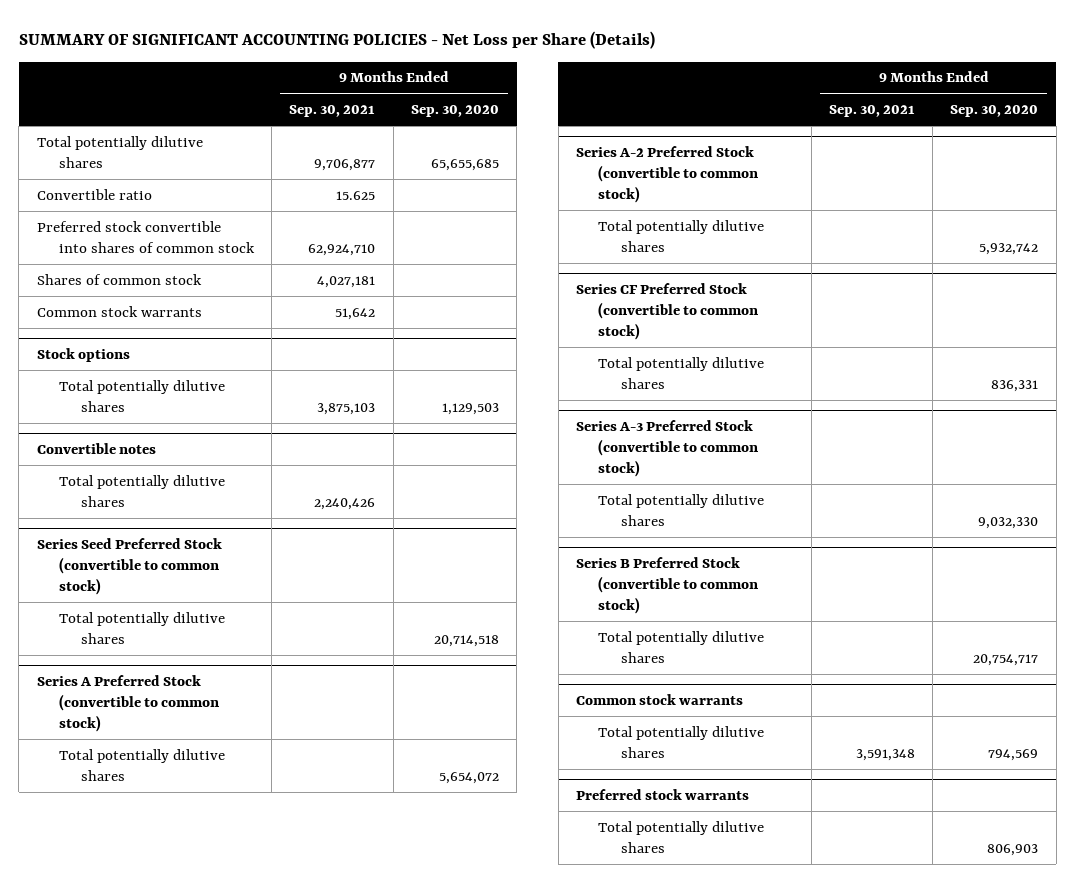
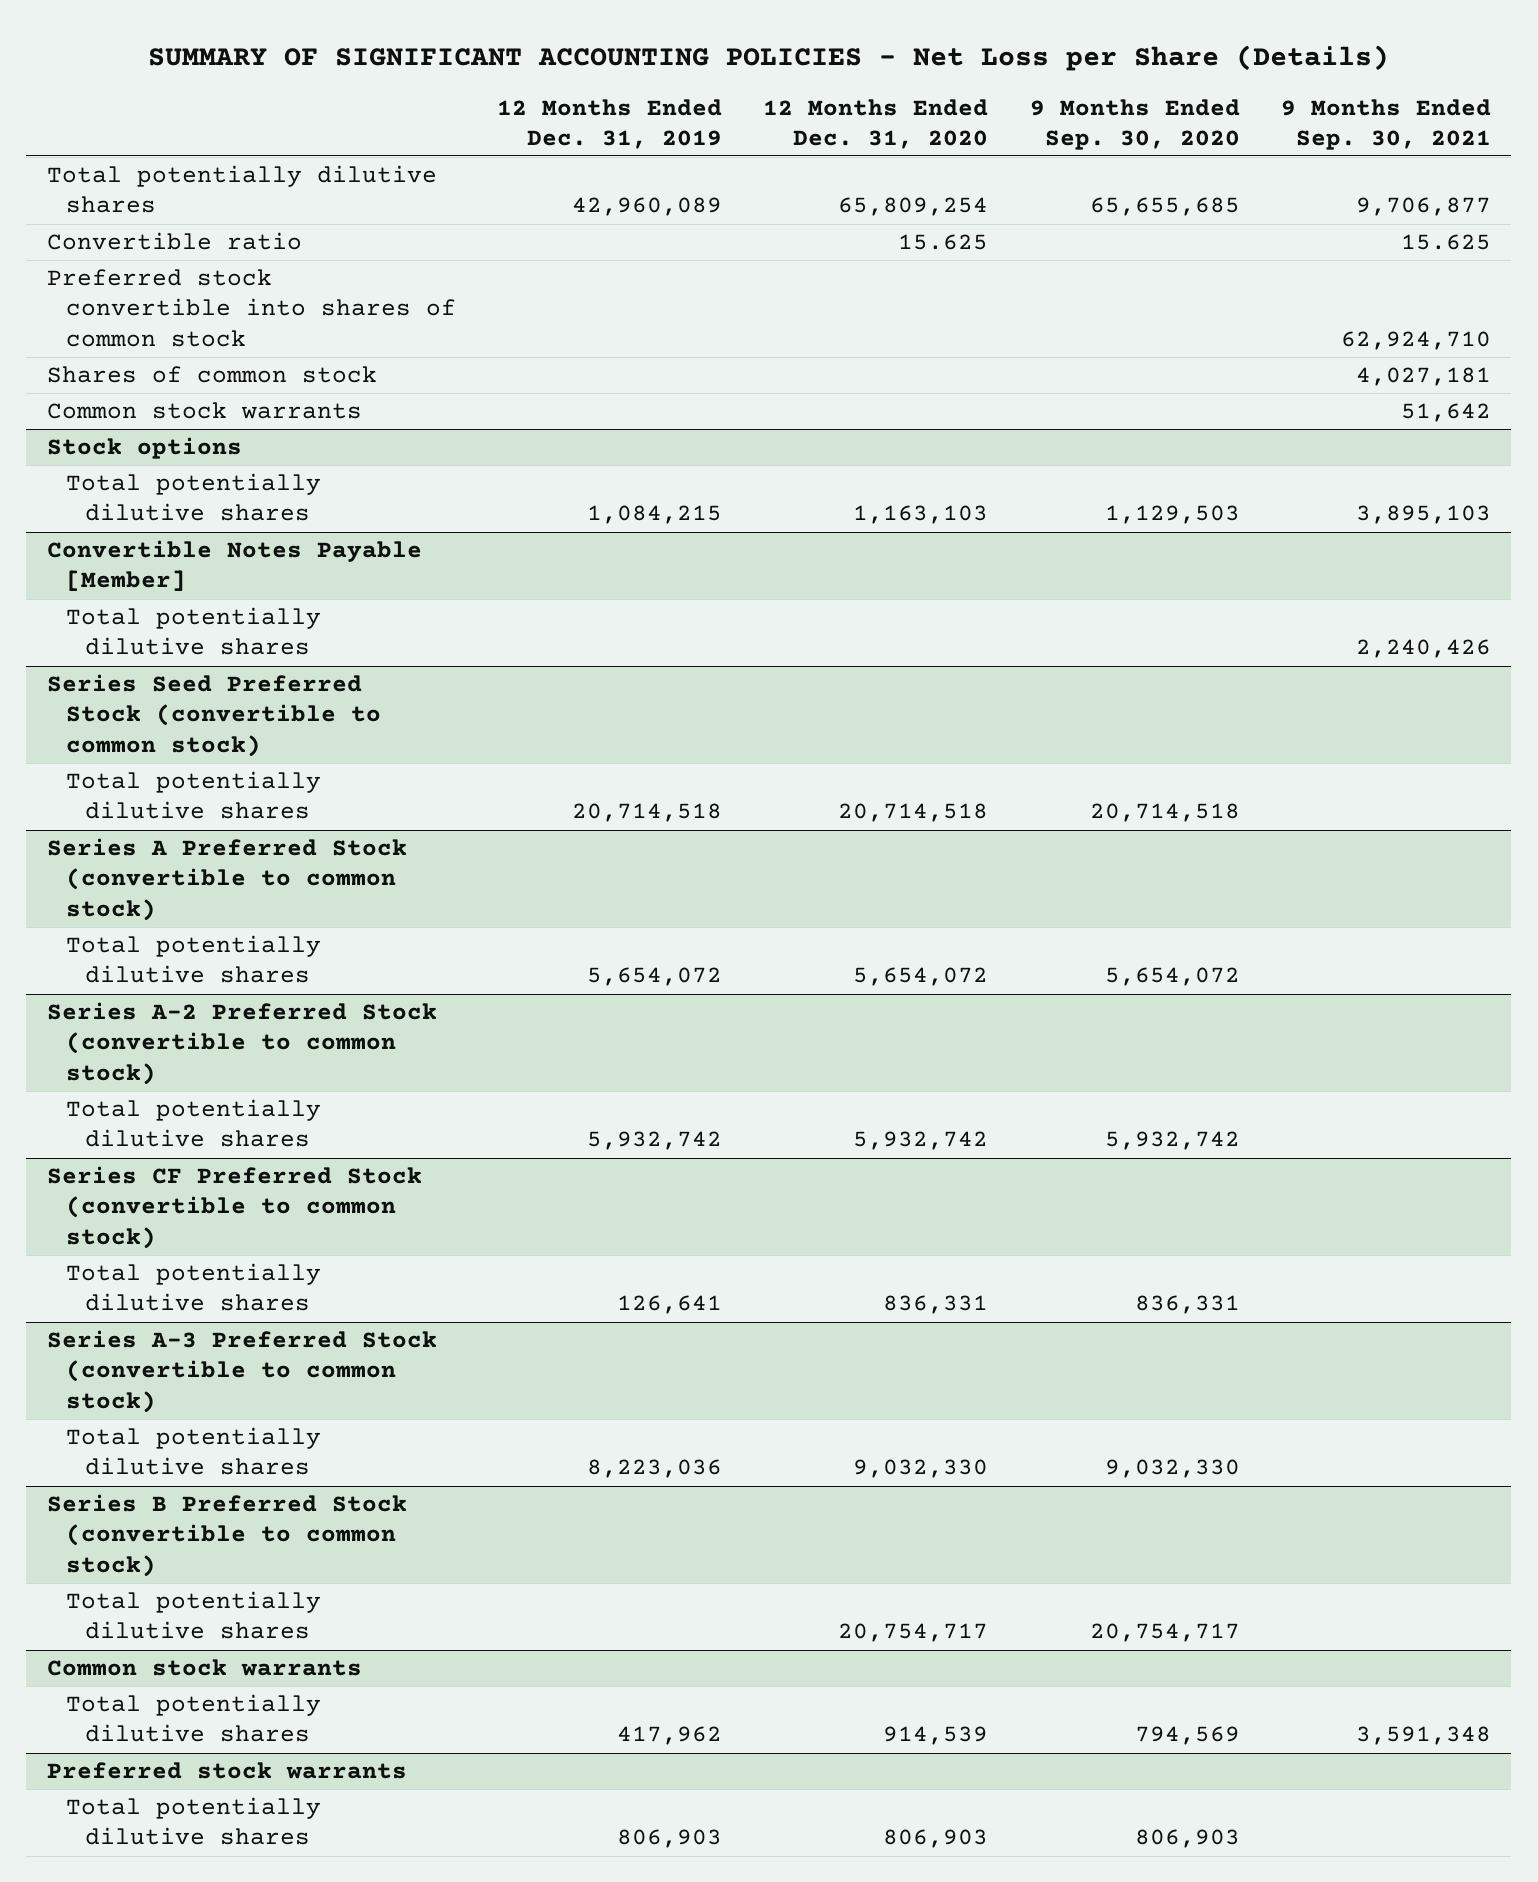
- | 9 Months Ended Sep. 30, 2021 | 9 Months Ended Sep. 30, 2020
+ | 12 Months Ended Dec. 31, 2019 | 12 Months Ended Dec. 31, 2020 | 9 Months Ended Sep. 30, 2020 | 9 Months Ended Sep. 30, 2021
@ Stock options
- Total potentially dilutive shares | 3,875,103 | 1,129,503
- Convertible notes
@ Stock options
+ Total potentially dilutive shares | 1,084,215 | 1,163,103 | 1,129,503 | 3,895,103
+ Convertible Notes Payable [Member]

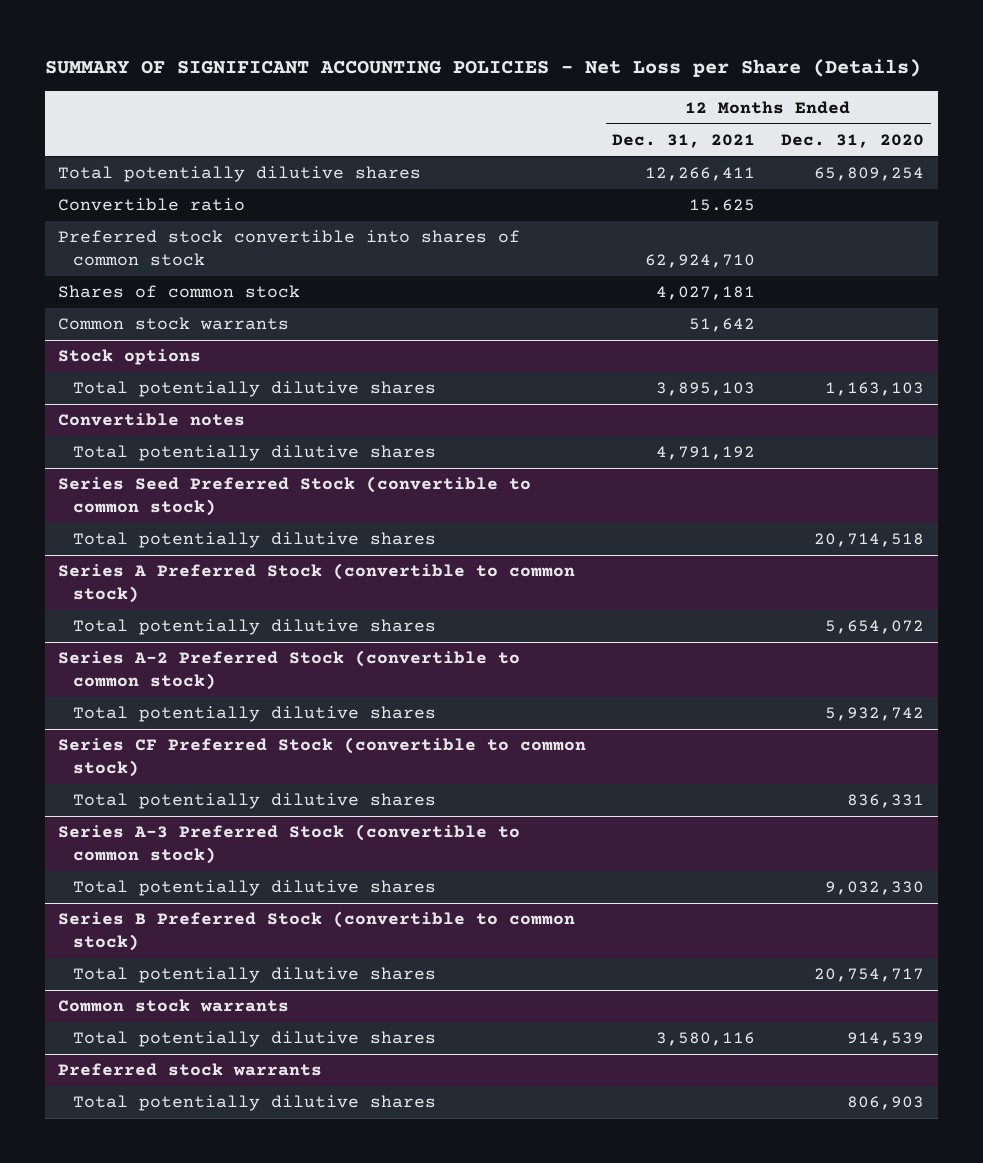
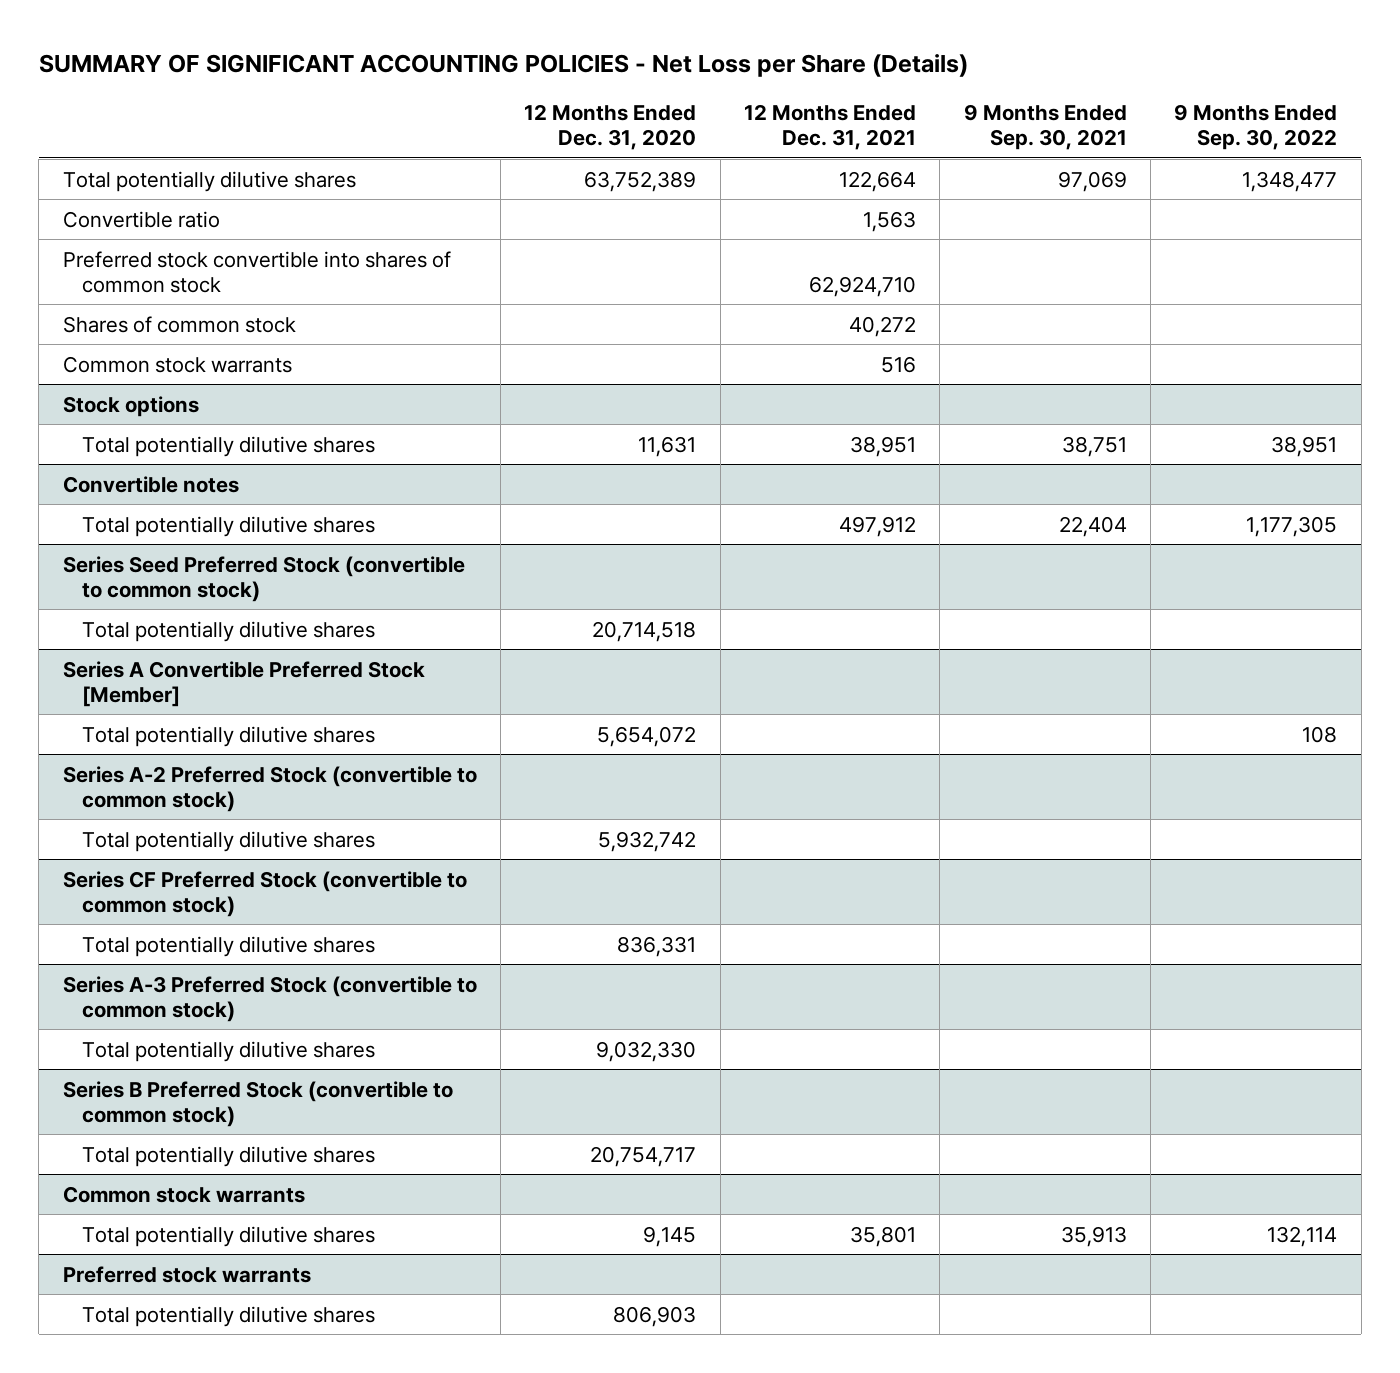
- | 12 Months Ended Dec. 31, 2021 | 12 Months Ended Dec. 31, 2020
+ | 12 Months Ended Dec. 31, 2020 | 12 Months Ended Dec. 31, 2021 | 9 Months Ended Sep. 30, 2021 | 9 Months Ended Sep. 30, 2022
- Total potentially dilutive shares | 12,266,411 | 65,809,254
- Convertible ratio | 15.625 |
+ Total potentially dilutive shares | 63,752,389 | 122,664 | 97,069 | 1,348,477
+ Convertible ratio | | 1,563 | |
- Shares of common stock | 4,027,181 |
- Common stock warrants | 51,642 |
+ Shares of common stock | | 40,272 | |
+ Common stock warrants | | 516 | |
@ Stock options
- Total potentially dilutive shares | 3,895,103 | 1,163,103
+ Total potentially dilutive shares | 11,631 | 38,951 | 38,751 | 38,951
@ Convertible notes
- Total potentially dilutive shares | 4,791,192 |
+ Total potentially dilutive shares | | 497,912 | 22,404 | 1,177,305
- Series A Preferred Stock (convertible to common stock)
+ Series A Convertible Preferred Stock [Member]
@ Common stock warrants
- Total potentially dilutive shares | 3,580,116 | 914,539
+ Total potentially dilutive shares | 9,145 | 35,801 | 35,913 | 132,114

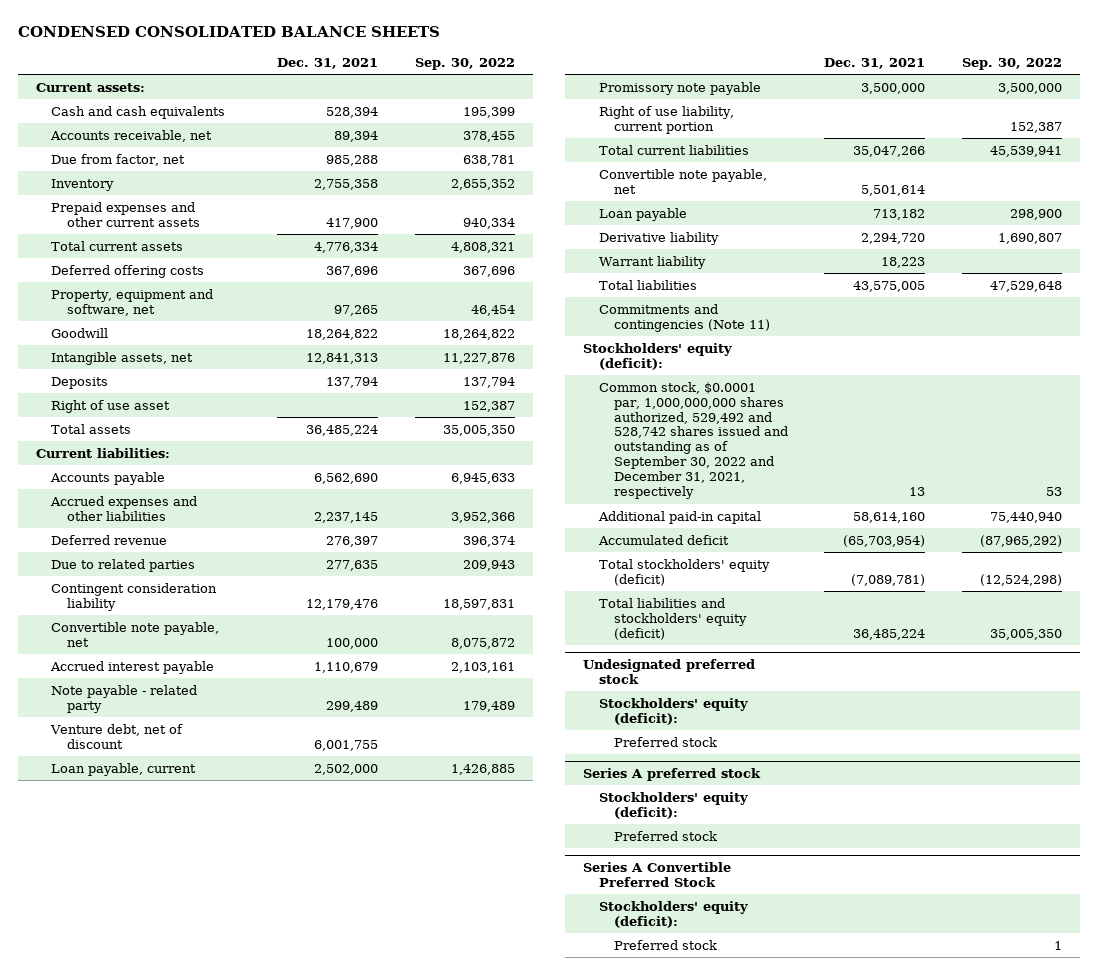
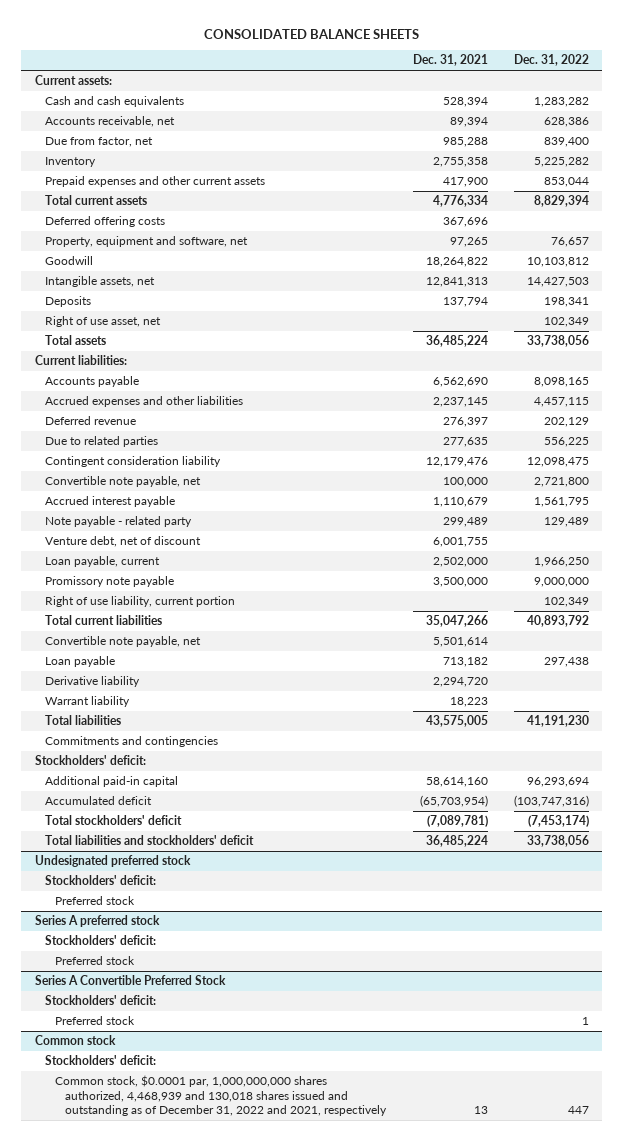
- CONDENSED CONSOLIDATED BALANCE SHEETS
+ CONSOLIDATED BALANCE SHEETS
- | Dec. 31, 2021 | Sep. 30, 2022
+ | Dec. 31, 2021 | Dec. 31, 2022
- Right of use asset | | 152,387
+ Right of use asset, net | | 102,349
- Commitments and contingencies (Note 11)
- Stockholders' equity (deficit):
- Common stock, $0.0001 par, 1,000,000,000 shares authorized, 529,492 and 528,742 shares issued and outstanding as of September 30, 2022 and December 31, 2021, respectively | 13 | 53
+ Commitments and contingencies
+ Stockholders' deficit:
- Total stockholders' equity (deficit) | (7,089,781) | (12,524,298)
- Total liabilities and stockholders' equity (deficit) | 36,485,224 | 35,005,350
+ Total stockholders' deficit | (7,089,781) | (7,453,174)
+ Total liabilities and stockholders' deficit | 36,485,224 | 33,738,056
@ Undesignated preferred stock
- Stockholders' equity (deficit):
+ Stockholders' deficit:
@ Series A preferred stock
- Stockholders' equity (deficit):
+ Stockholders' deficit:
@ Series A Convertible Preferred Stock
- Stockholders' equity (deficit):
+ Stockholders' deficit:
+ Common stock
+ Stockholders' deficit:
+ Common stock, $0.0001 par, 1,000,000,000 shares authorized, 4,468,939 and 130,018 shares issued and outstanding as of December 31, 2022 and 2021, respectively | 13 | 447

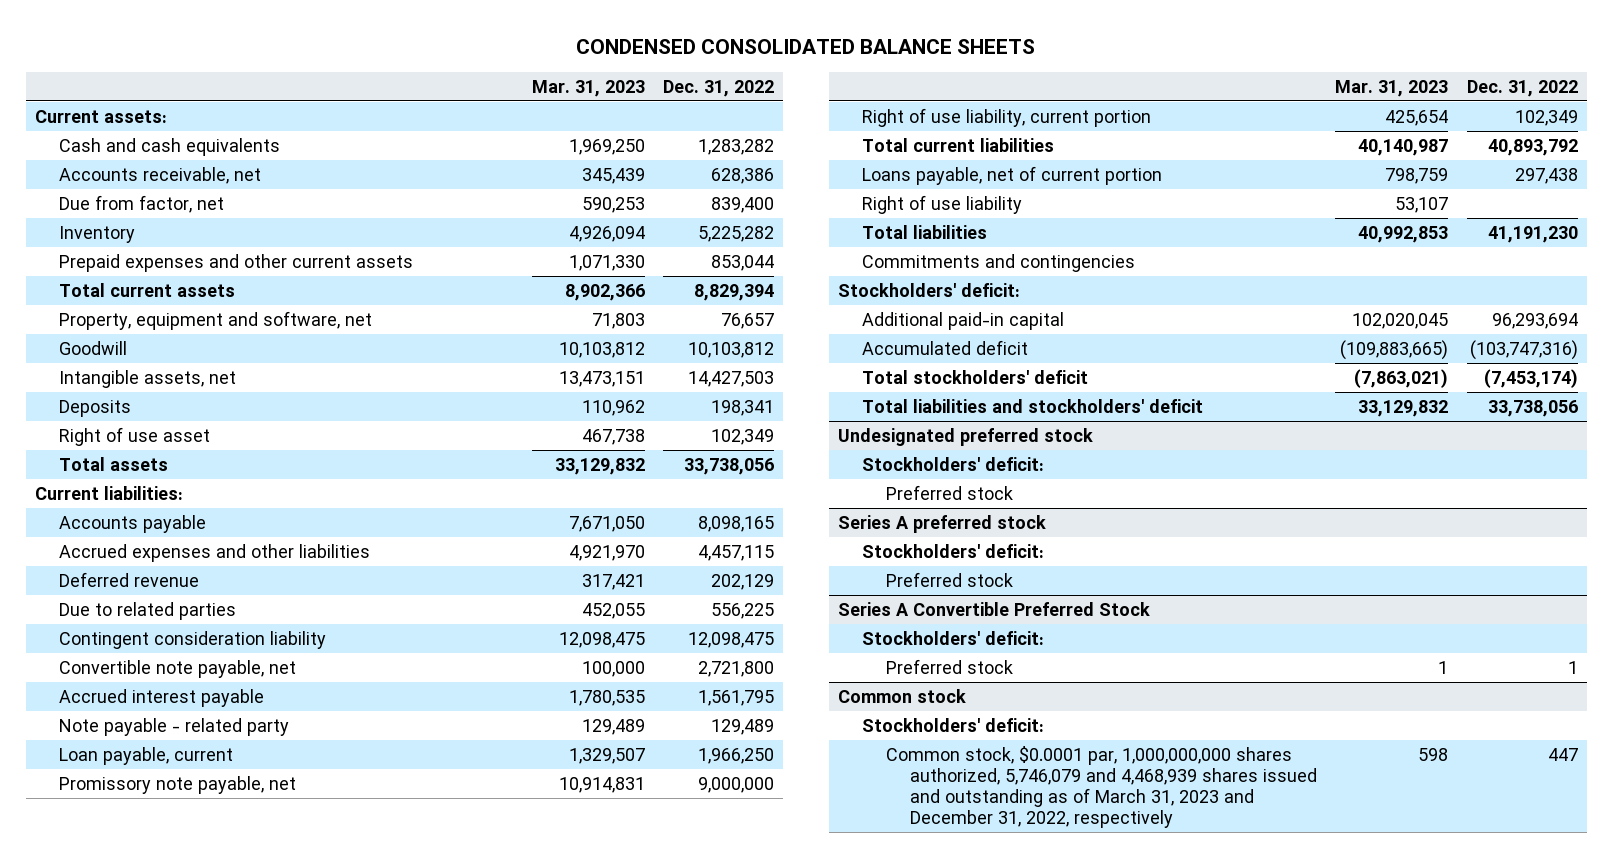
- CONSOLIDATED BALANCE SHEETS
+ CONDENSED CONSOLIDATED BALANCE SHEETS
- | Dec. 31, 2021 | Dec. 31, 2022
+ | Mar. 31, 2023 | Dec. 31, 2022
- Deferred offering costs | 367,696 |
- Right of use asset, net | | 102,349
+ Right of use asset | 467,738 | 102,349
- Venture debt, net of discount | 6,001,755 |
- Promissory note payable | 3,500,000 | 9,000,000
+ Promissory note payable, net | 10,914,831 | 9,000,000
- Convertible note payable, net | 5,501,614 |
- Loan payable | 713,182 | 297,438
- Derivative liability | 2,294,720 |
- Warrant liability | 18,223 |
+ Loans payable, net of current portion | 798,759 | 297,438
+ Right of use liability | 53,107 |
@ Common stock
- Common stock, $0.0001 par, 1,000,000,000 shares authorized, 4,468,939 and 130,018 shares issued and outstanding as of December 31, 2022 and 2021, respectively | 13 | 447
+ Common stock, $0.0001 par, 1,000,000,000 shares authorized, 5,746,079 and 4,468,939 shares issued and outstanding as of March 31, 2023 and December 31, 2022, respectively | 598 | 447

